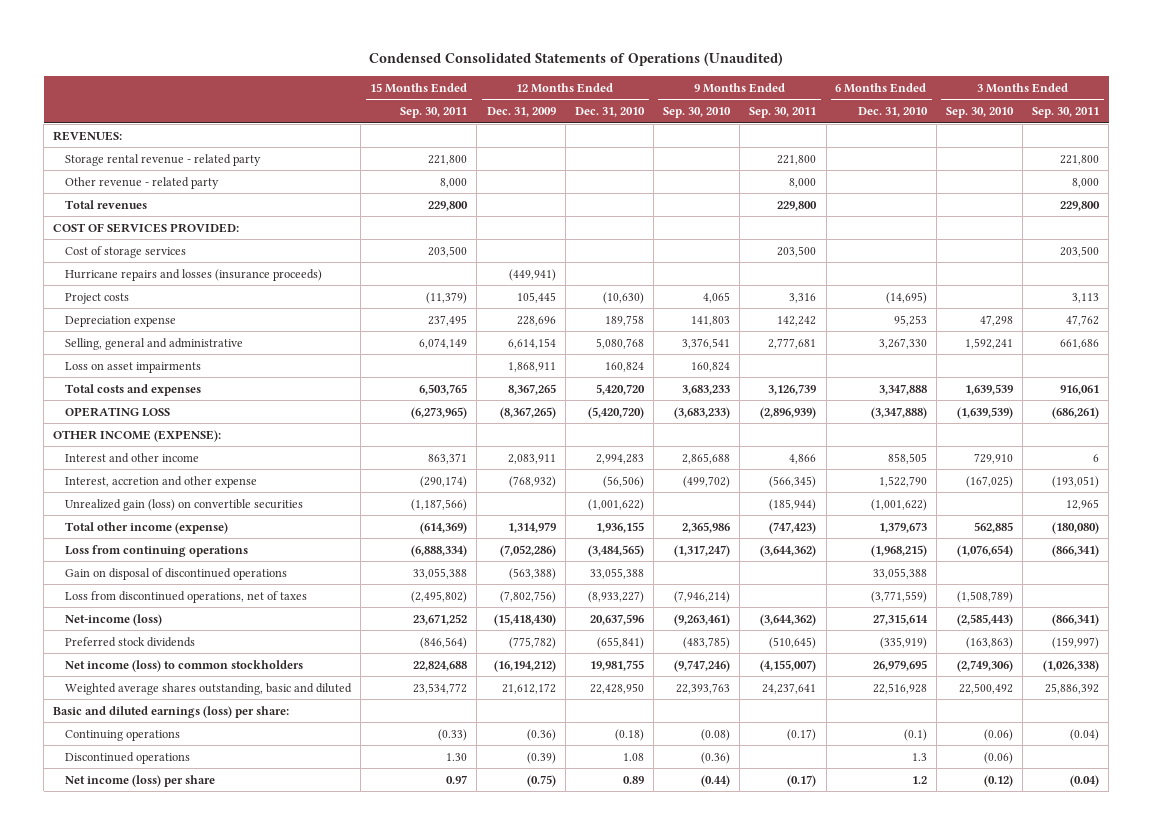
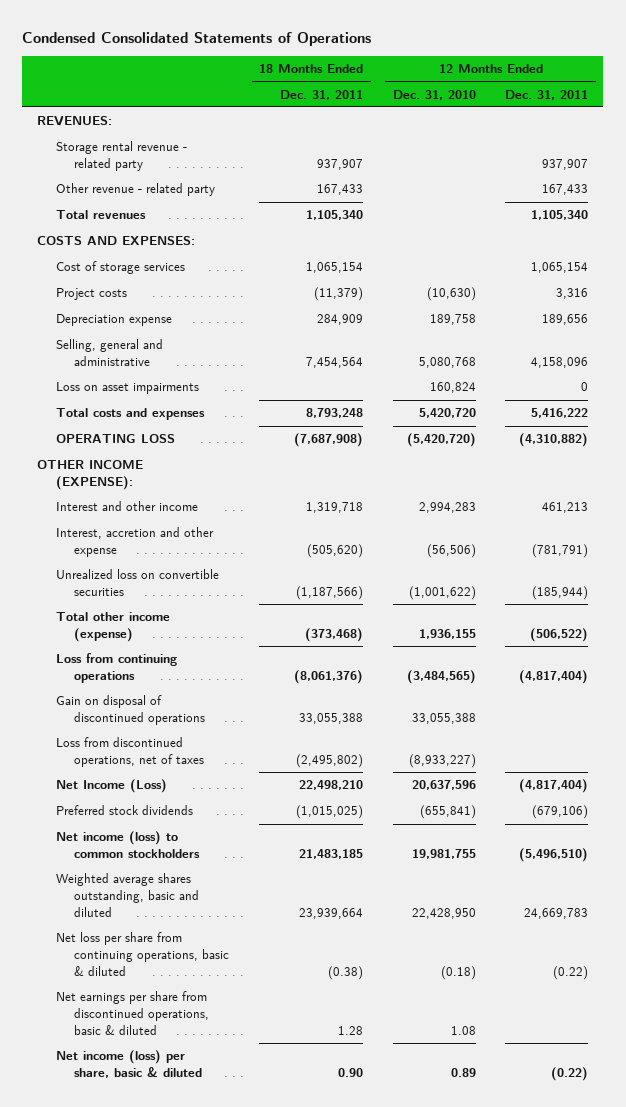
- Condensed Consolidated Statements of Operations (Unaudited)
+ Condensed Consolidated Statements of Operations
- | 15 Months Ended Sep. 30, 2011 | 12 Months Ended Dec. 31, 2009 | 12 Months Ended Dec. 31, 2010 | 9 Months Ended Sep. 30, 2010 | 9 Months Ended Sep. 30, 2011 | 6 Months Ended Dec. 31, 2010 | 3 Months Ended Sep. 30, 2010 | 3 Months Ended Sep. 30, 2011
+ | 18 Months Ended Dec. 31, 2011 | 12 Months Ended Dec. 31, 2010 | 12 Months Ended Dec. 31, 2011
- COST OF SERVICES PROVIDED:
+ COSTS AND EXPENSES:
- Hurricane repairs and losses (insurance proceeds) | | (449,941) | | | | | |
- Unrealized gain (loss) on convertible securities | (1,187,566) | | (1,001,622) | | (185,944) | (1,001,622) | | 12,965
+ Unrealized loss on convertible securities | (1,187,566) | (1,001,622) | (185,944)
- Net-income (loss) | 23,671,252 | (15,418,430) | 20,637,596 | (9,263,461) | (3,644,362) | 27,315,614 | (2,585,443) | (866,341)
+ Net Income (Loss) | 22,498,210 | 20,637,596 | (4,817,404)
- Basic and diluted earnings (loss) per share:
- Continuing operations | (0.33) | (0.36) | (0.18) | (0.08) | (0.17) | (0.1) | (0.06) | (0.04)
- Discontinued operations | 1.30 | (0.39) | 1.08 | (0.36) | | 1.3 | (0.06) |
- Net income (loss) per share | 0.97 | (0.75) | 0.89 | (0.44) | (0.17) | 1.2 | (0.12) | (0.04)
+ Net loss per share from continuing operations, basic & diluted | (0.38) | (0.18) | (0.22)
+ Net earnings per share from discontinued operations, basic & diluted | 1.28 | 1.08 |
+ Net income (loss) per share, basic & diluted | 0.90 | 0.89 | (0.22)

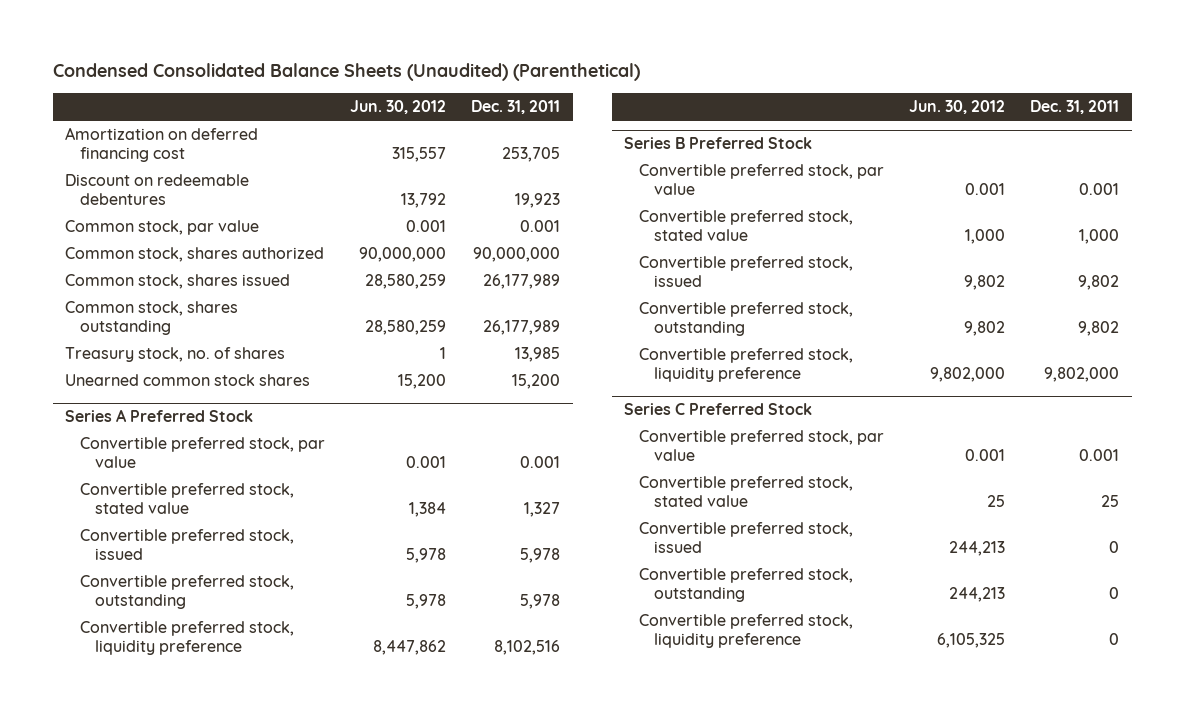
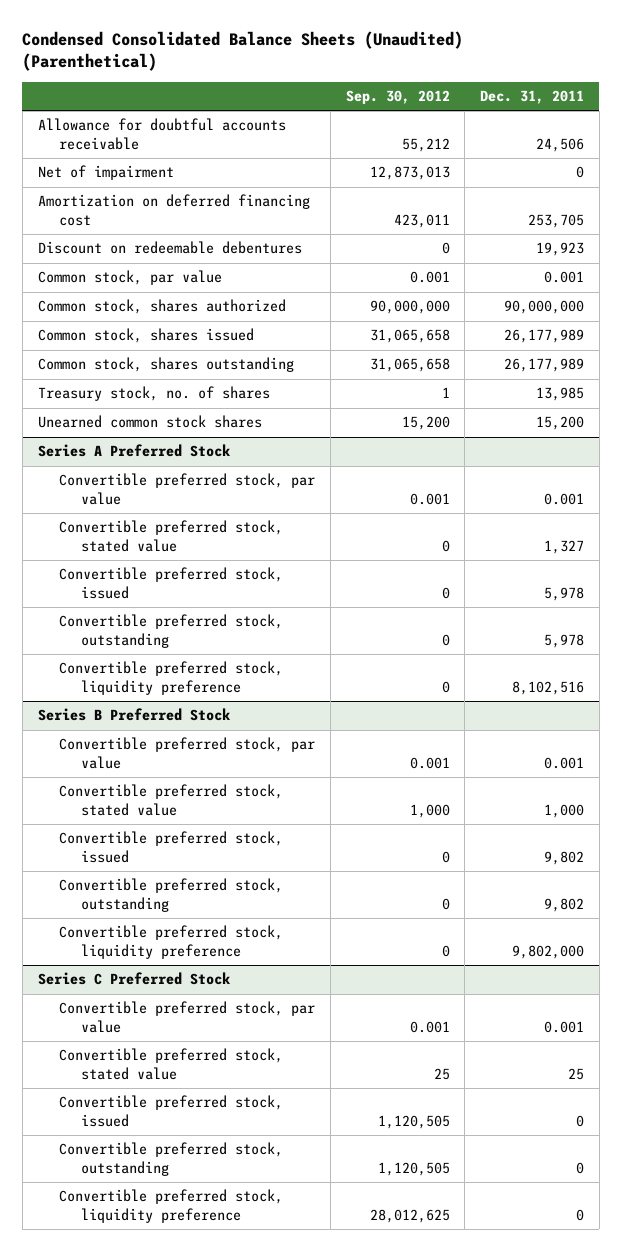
- | Jun. 30, 2012 | Dec. 31, 2011
+ | Sep. 30, 2012 | Dec. 31, 2011
+ Allowance for doubtful accounts receivable | 55,212 | 24,506
+ Net of impairment | 12,873,013 | 0

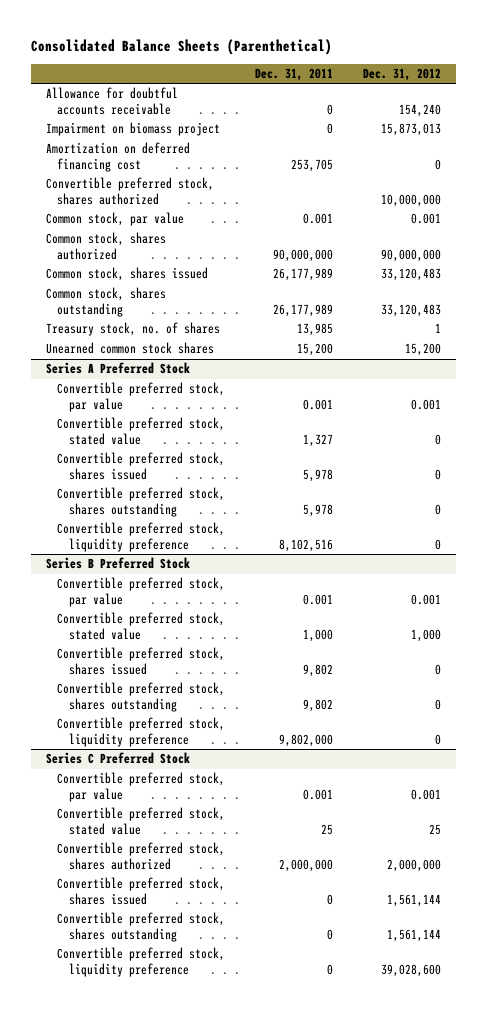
- Condensed Consolidated Balance Sheets (Unaudited) (Parenthetical)
+ Consolidated Balance Sheets (Parenthetical)
- | Sep. 30, 2012 | Dec. 31, 2011
+ | Dec. 31, 2011 | Dec. 31, 2012
- Allowance for doubtful accounts receivable | 55,212 | 24,506
- Net of impairment | 12,873,013 | 0
+ Allowance for doubtful accounts receivable | 0 | 154,240
+ Impairment on biomass project | 0 | 15,873,013
- Discount on redeemable debentures | 0 | 19,923
+ Convertible preferred stock, shares authorized | | 10,000,000
@ Series A Preferred Stock
- Convertible preferred stock, issued | 0 | 5,978
- Convertible preferred stock, outstanding | 0 | 5,978
+ Convertible preferred stock, shares issued | 5,978 | 0
+ Convertible preferred stock, shares outstanding | 5,978 | 0
@ Series B Preferred Stock
- Convertible preferred stock, issued | 0 | 9,802
- Convertible preferred stock, outstanding | 0 | 9,802
+ Convertible preferred stock, shares issued | 9,802 | 0
+ Convertible preferred stock, shares outstanding | 9,802 | 0
@ Series C Preferred Stock
- Convertible preferred stock, issued | 1,120,505 | 0
- Convertible preferred stock, outstanding | 1,120,505 | 0
+ Convertible preferred stock, shares authorized | 2,000,000 | 2,000,000
+ Convertible preferred stock, shares issued | 0 | 1,561,144
+ Convertible preferred stock, shares outstanding | 0 | 1,561,144

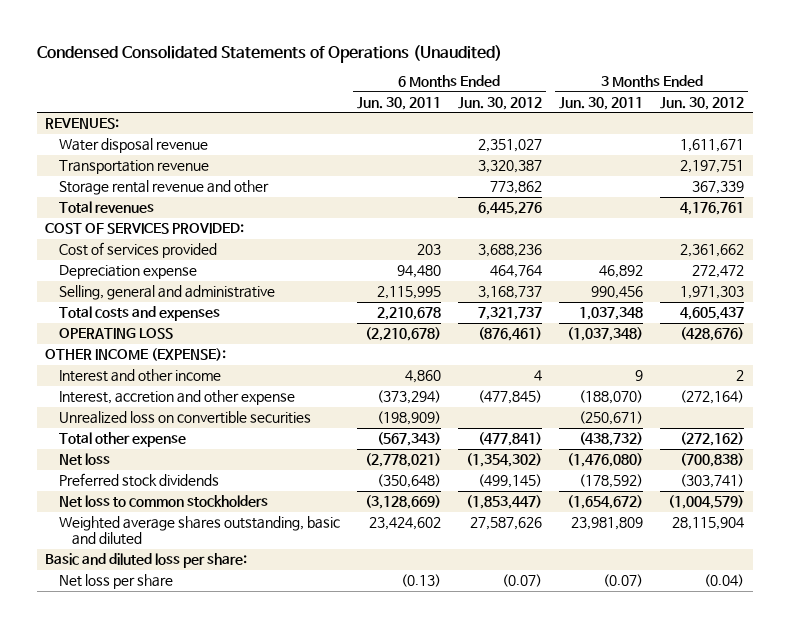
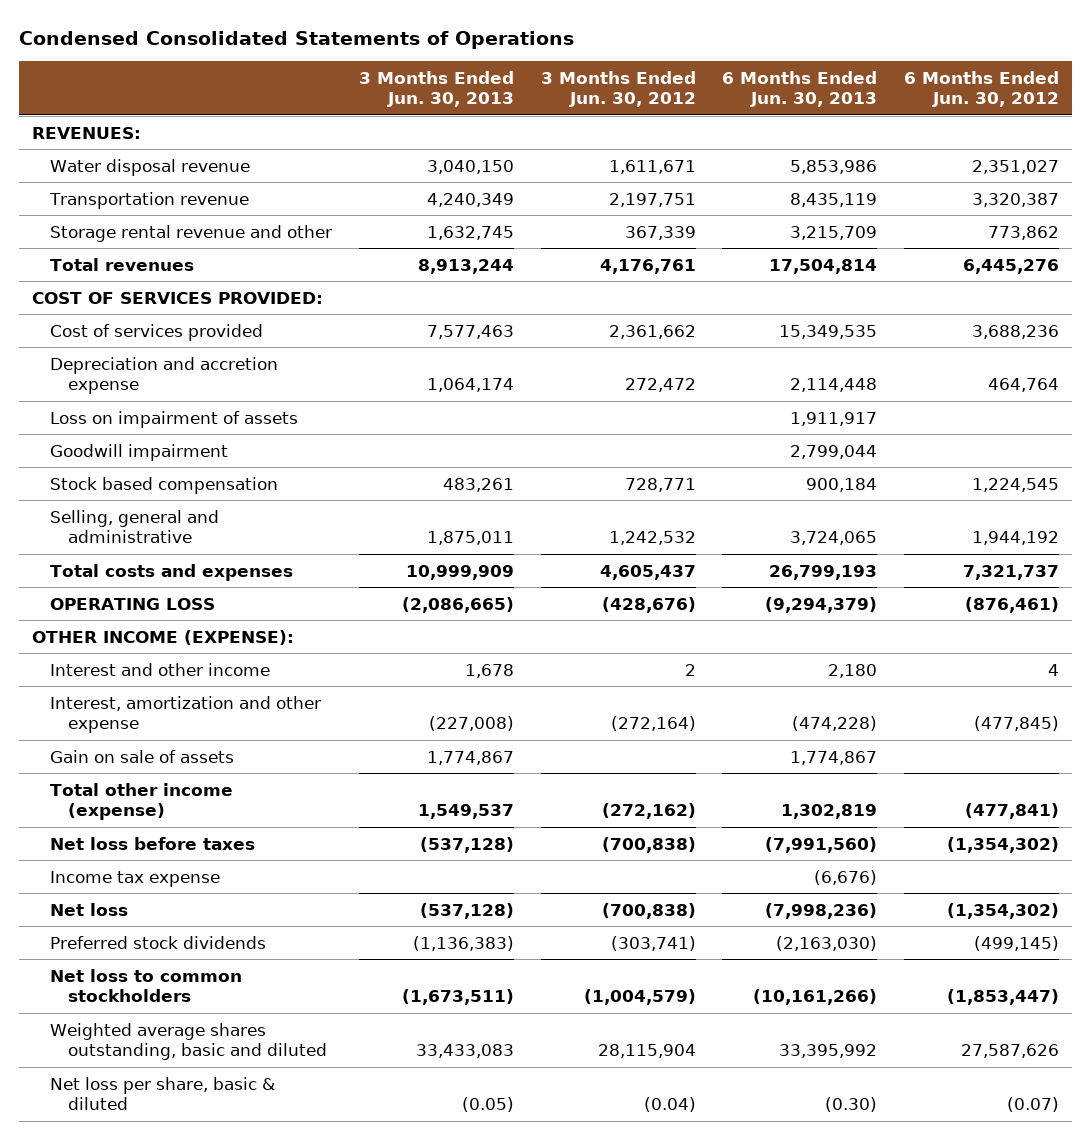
- Condensed Consolidated Statements of Operations (Unaudited)
+ Condensed Consolidated Statements of Operations
- | 6 Months Ended Jun. 30, 2011 | 6 Months Ended Jun. 30, 2012 | 3 Months Ended Jun. 30, 2011 | 3 Months Ended Jun. 30, 2012
+ | 3 Months Ended Jun. 30, 2013 | 3 Months Ended Jun. 30, 2012 | 6 Months Ended Jun. 30, 2013 | 6 Months Ended Jun. 30, 2012
- Depreciation expense | 94,480 | 464,764 | 46,892 | 272,472
- Selling, general and administrative | 2,115,995 | 3,168,737 | 990,456 | 1,971,303
+ Depreciation and accretion expense | 1,064,174 | 272,472 | 2,114,448 | 464,764
+ Loss on impairment of assets | | | 1,911,917 |
+ Goodwill impairment | | | 2,799,044 |
+ Stock based compensation | 483,261 | 728,771 | 900,184 | 1,224,545
+ Selling, general and administrative | 1,875,011 | 1,242,532 | 3,724,065 | 1,944,192
- Interest, accretion and other expense | (373,294) | (477,845) | (188,070) | (272,164)
- Unrealized loss on convertible securities | (198,909) | | (250,671) |
- Total other expense | (567,343) | (477,841) | (438,732) | (272,162)
+ Interest, amortization and other expense | (227,008) | (272,164) | (474,228) | (477,845)
+ Gain on sale of assets | 1,774,867 | | 1,774,867 |
+ Total other income (expense) | 1,549,537 | (272,162) | 1,302,819 | (477,841)
+ Net loss before taxes | (537,128) | (700,838) | (7,991,560) | (1,354,302)
+ Income tax expense | | | (6,676) |
- Basic and diluted loss per share:
- Net loss per share | (0.13) | (0.07) | (0.07) | (0.04)
+ Net loss per share, basic & diluted | (0.05) | (0.04) | (0.30) | (0.07)

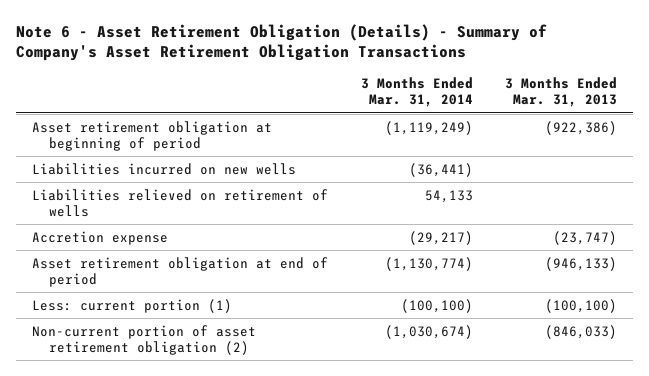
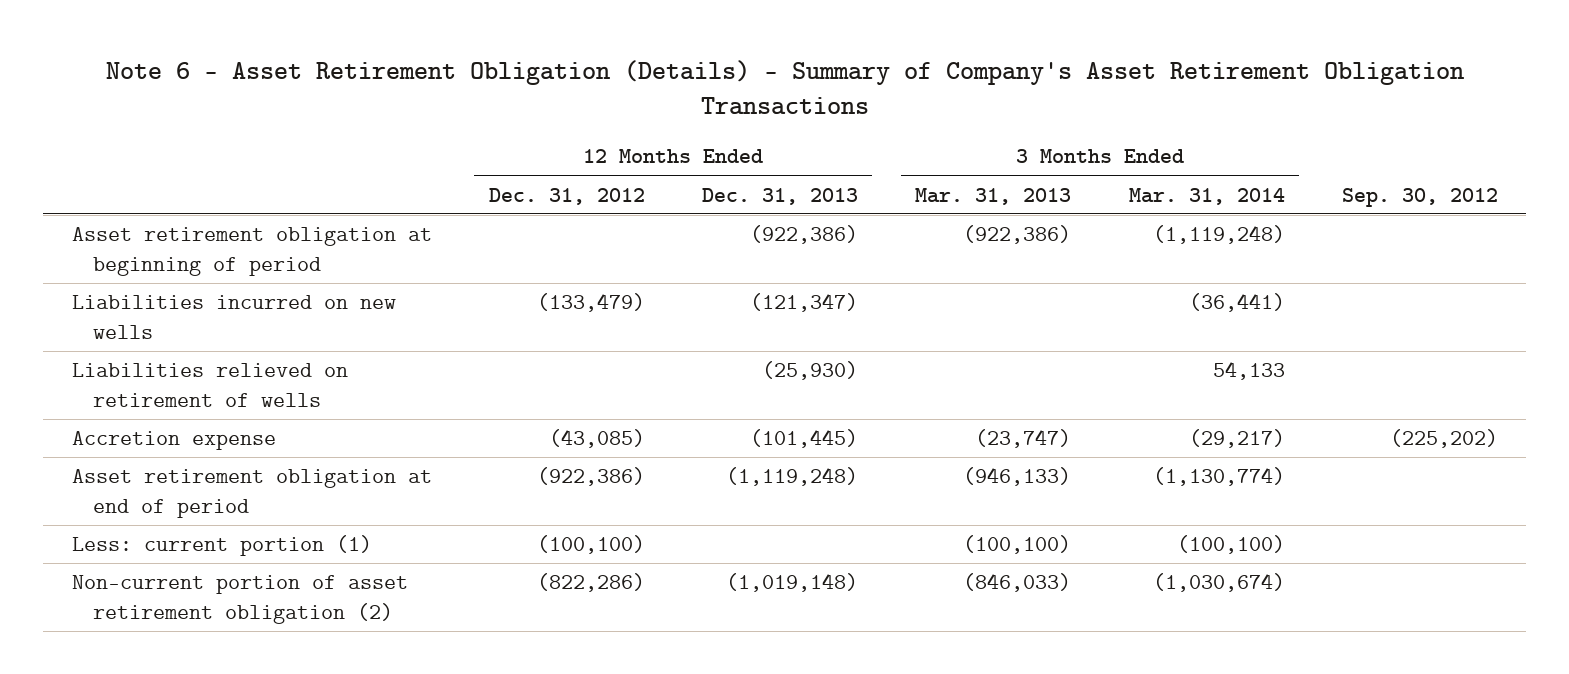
- | 3 Months Ended Mar. 31, 2014 | 3 Months Ended Mar. 31, 2013
+ | 12 Months Ended Dec. 31, 2012 | 12 Months Ended Dec. 31, 2013 | 3 Months Ended Mar. 31, 2013 | 3 Months Ended Mar. 31, 2014 | Sep. 30, 2012
- Asset retirement obligation at beginning of period | (1,119,249) | (922,386)
+ Asset retirement obligation at beginning of period | | (922,386) | (922,386) | (1,119,248) |

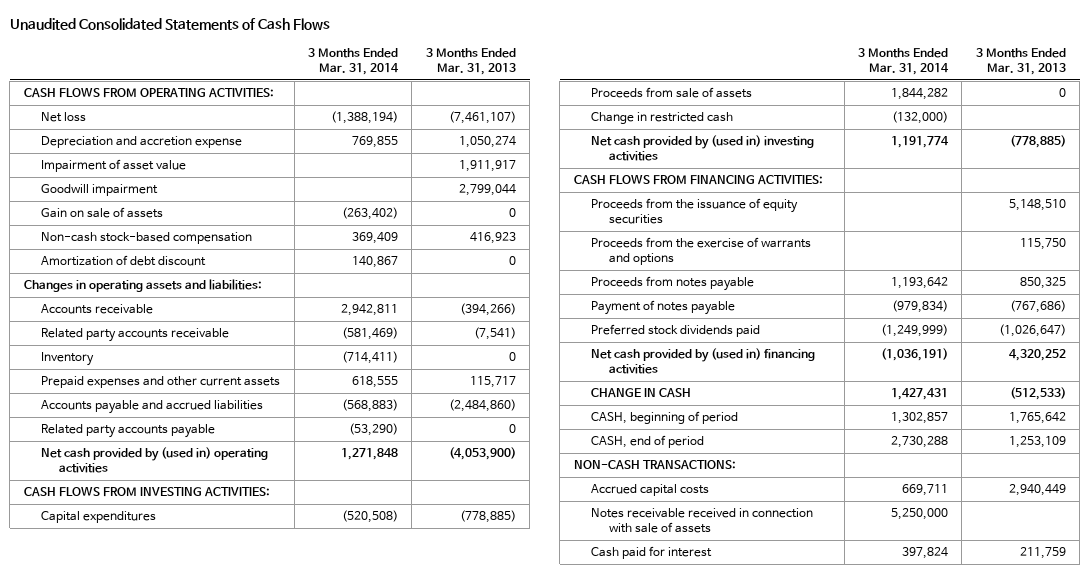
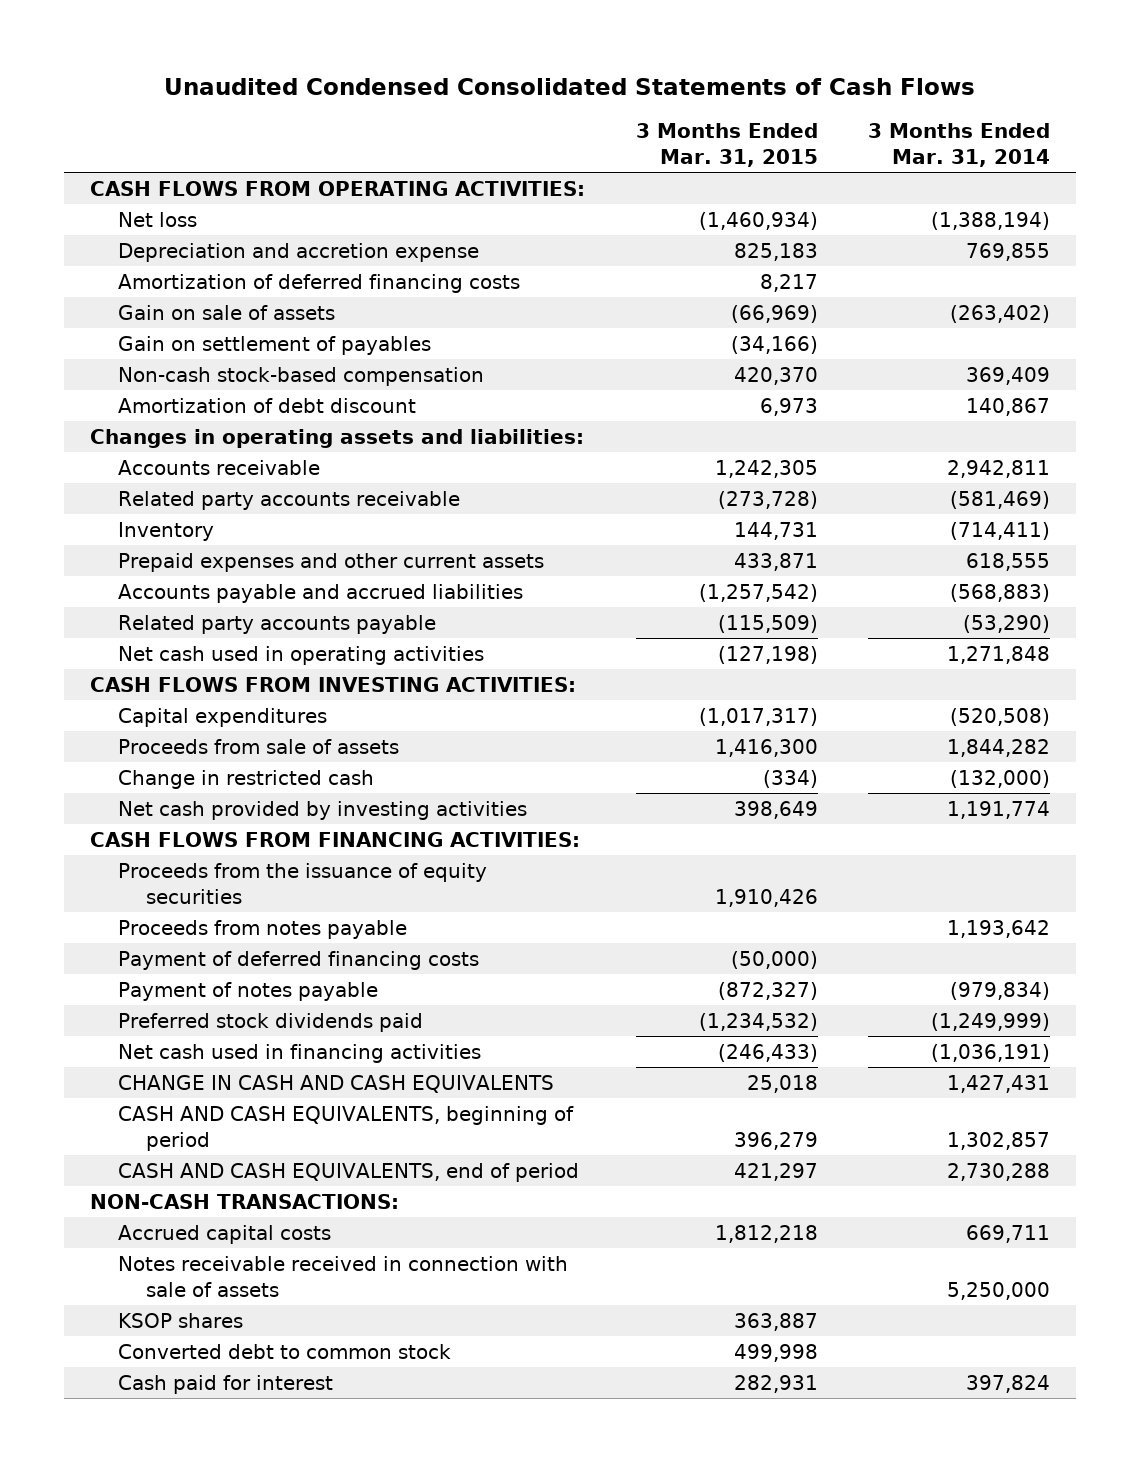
- Unaudited Consolidated Statements of Cash Flows
+ Unaudited Condensed Consolidated Statements of Cash Flows
- | 3 Months Ended Mar. 31, 2014 | 3 Months Ended Mar. 31, 2013
+ | 3 Months Ended Mar. 31, 2015 | 3 Months Ended Mar. 31, 2014
- Impairment of asset value | | 1,911,917
- Goodwill impairment | | 2,799,044
+ Amortization of deferred financing costs | 8,217 |
+ Gain on settlement of payables | (34,166) |
- Net cash provided by (used in) operating activities | 1,271,848 | (4,053,900)
+ Net cash used in operating activities | (127,198) | 1,271,848
- Net cash provided by (used in) investing activities | 1,191,774 | (778,885)
+ Net cash provided by investing activities | 398,649 | 1,191,774
- Proceeds from the exercise of warrants and options | | 115,750
+ Payment of deferred financing costs | (50,000) |
- Net cash provided by (used in) financing activities | (1,036,191) | 4,320,252
- CHANGE IN CASH | 1,427,431 | (512,533)
- CASH, beginning of period | 1,302,857 | 1,765,642
- CASH, end of period | 2,730,288 | 1,253,109
+ Net cash used in financing activities | (246,433) | (1,036,191)
+ CHANGE IN CASH AND CASH EQUIVALENTS | 25,018 | 1,427,431
+ CASH AND CASH EQUIVALENTS, beginning of period | 396,279 | 1,302,857
+ CASH AND CASH EQUIVALENTS, end of period | 421,297 | 2,730,288
+ KSOP shares | 363,887 |
+ Converted debt to common stock | 499,998 |

